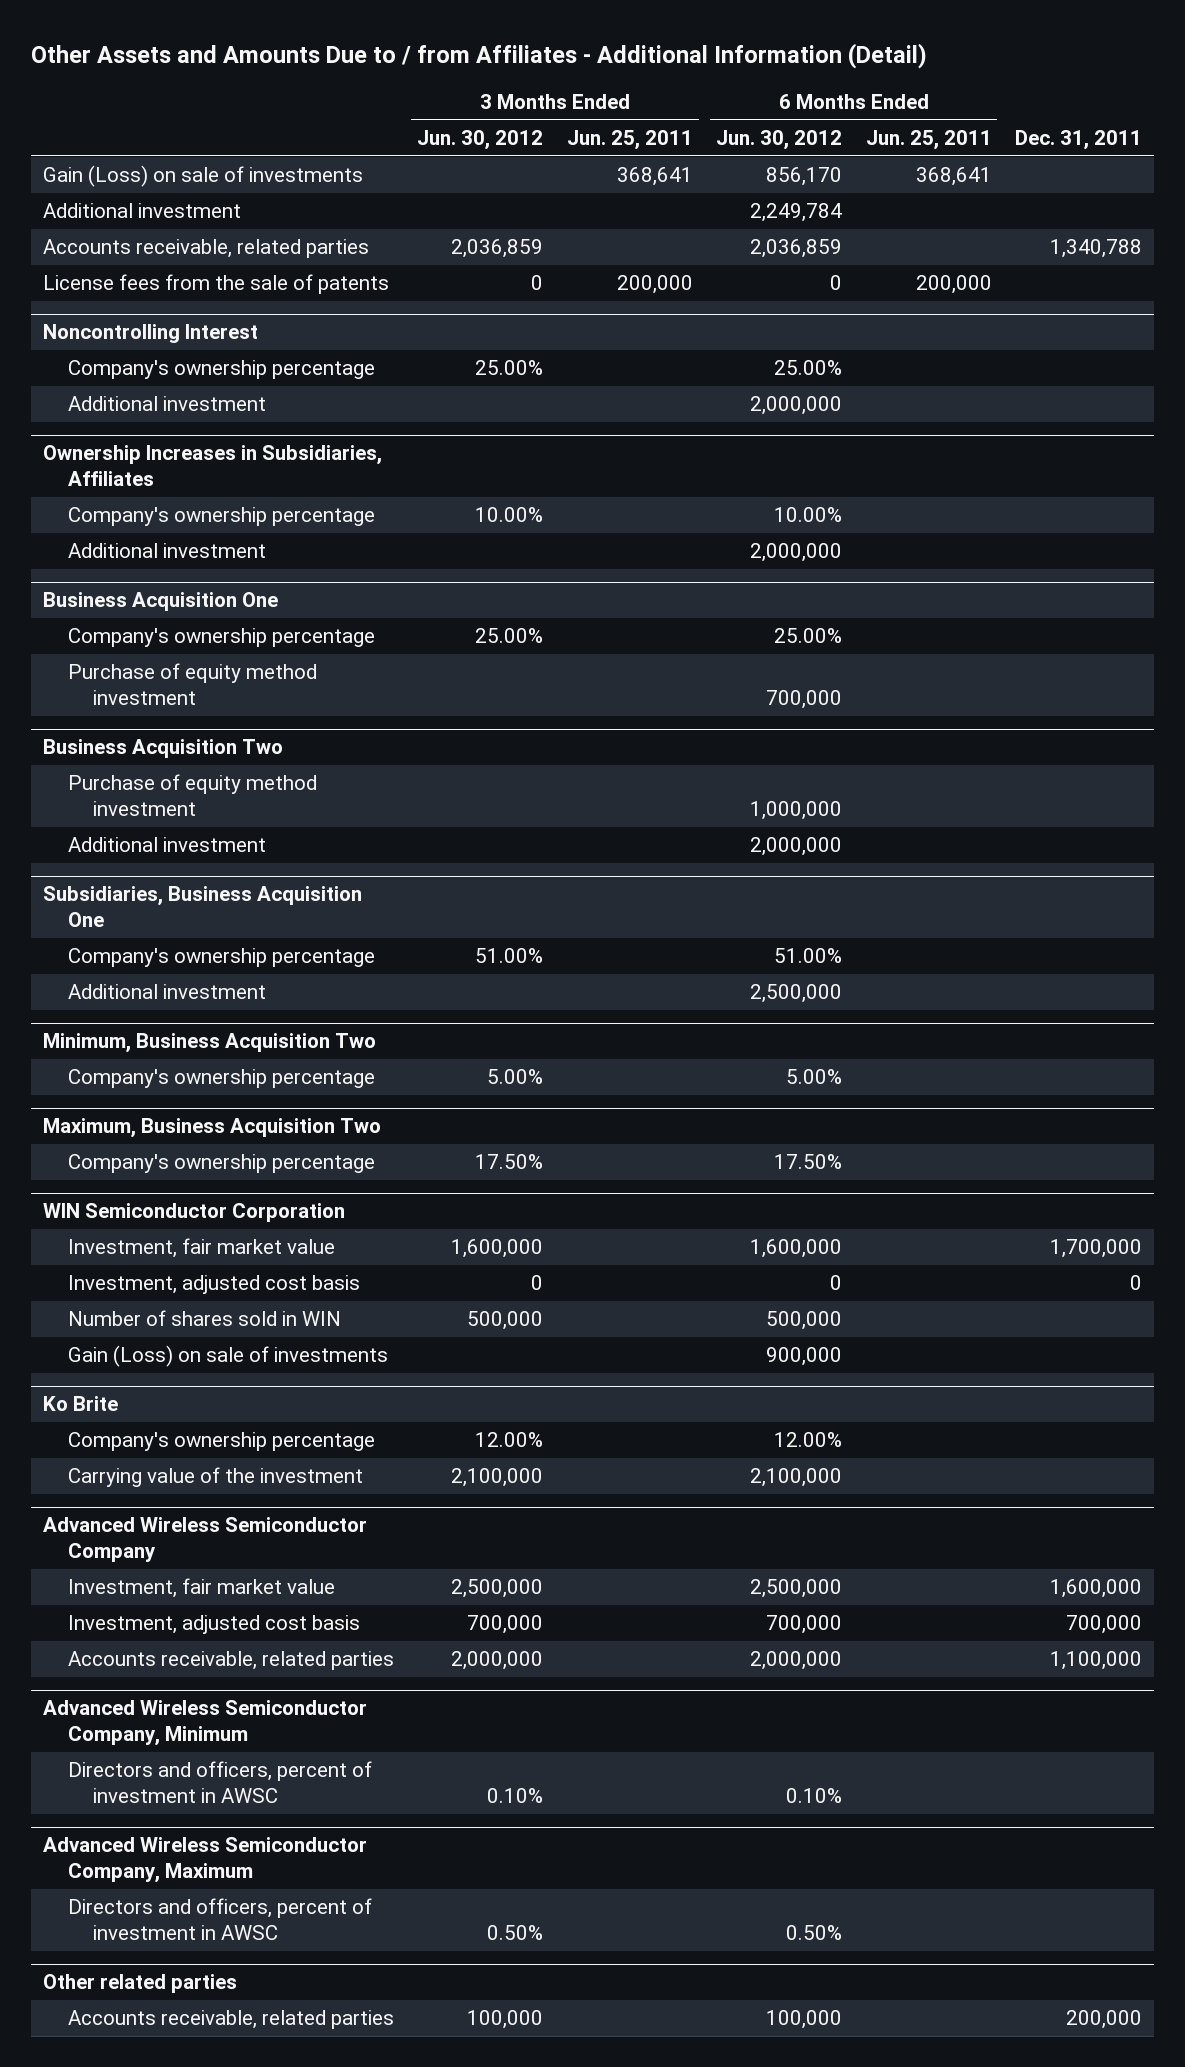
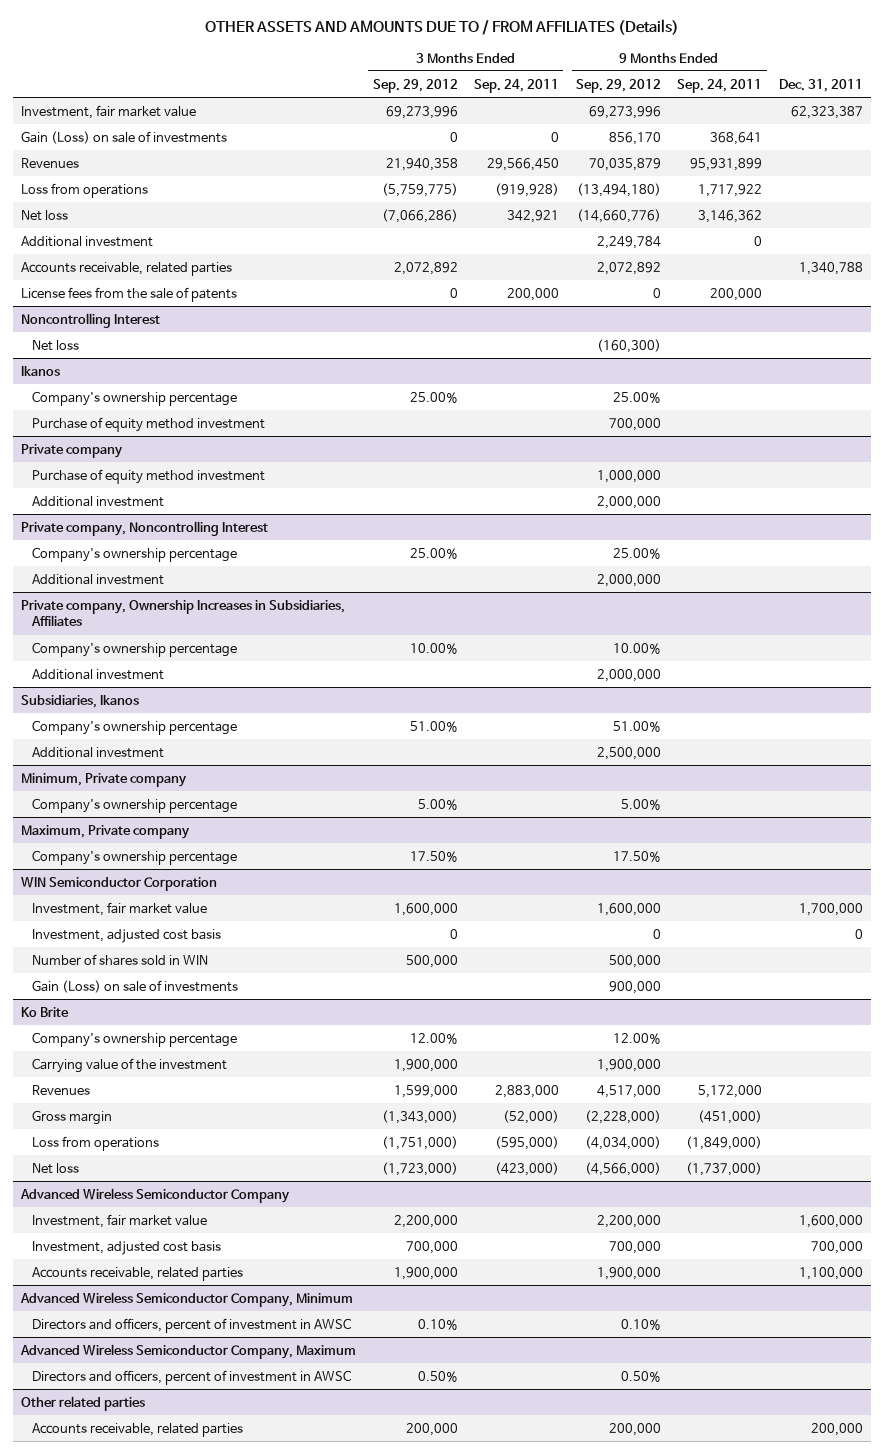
- Other Assets and Amounts Due to / from Affiliates - Additional Information (Detail)
+ OTHER ASSETS AND AMOUNTS DUE TO / FROM AFFILIATES (Details)
- | 3 Months Ended Jun. 30, 2012 | 3 Months Ended Jun. 25, 2011 | 6 Months Ended Jun. 30, 2012 | 6 Months Ended Jun. 25, 2011 | Dec. 31, 2011
+ | 3 Months Ended Sep. 29, 2012 | 3 Months Ended Sep. 24, 2011 | 9 Months Ended Sep. 29, 2012 | 9 Months Ended Sep. 24, 2011 | Dec. 31, 2011
+ Investment, fair market value | 69,273,996 | | 69,273,996 | | 62,323,387
+ Revenues | 21,940,358 | 29,566,450 | 70,035,879 | 95,931,899 |
+ Loss from operations | (5,759,775) | (919,928) | (13,494,180) | 1,717,922 |
+ Net loss | (7,066,286) | 342,921 | (14,660,776) | 3,146,362 |
@ Noncontrolling Interest
- Company's ownership percentage | 25.00% | | 25.00% | |
- Additional investment | | | 2,000,000 | |
- Ownership Increases in Subsidiaries, Affiliates
@ Noncontrolling Interest
+ Net loss | | | (160,300) | |
+ Ikanos
+ Company's ownership percentage | 25.00% | | 25.00% | |
+ Purchase of equity method investment | | | 700,000 | |
+ Private company
+ Purchase of equity method investment | | | 1,000,000 | |
+ Additional investment | | | 2,000,000 | |
+ Private company, Noncontrolling Interest
+ Company's ownership percentage | 25.00% | | 25.00% | |
+ Additional investment | | | 2,000,000 | |
+ Private company, Ownership Increases in Subsidiaries, Affiliates
- Business Acquisition One
- Company's ownership percentage | 25.00% | | 25.00% | |
- Purchase of equity method investment | | | 700,000 | |
- Business Acquisition Two
- Purchase of equity method investment | | | 1,000,000 | |
- Additional investment | | | 2,000,000 | |
- Subsidiaries, Business Acquisition One
- Company's ownership percentage | 51.00% | | 51.00% | |
- Additional investment | | | 2,500,000 | |
- Minimum, Business Acquisition Two
- Company's ownership percentage | 5.00% | | 5.00% | |
- Maximum, Business Acquisition Two
- Company's ownership percentage | 17.50% | | 17.50% | |
+ Subsidiaries, Ikanos
+ Company's ownership percentage | 51.00% | | 51.00% | |
+ Additional investment | | | 2,500,000 | |
+ Minimum, Private company
+ Company's ownership percentage | 5.00% | | 5.00% | |
+ Maximum, Private company
+ Company's ownership percentage | 17.50% | | 17.50% | |
@ Ko Brite
+ Revenues | 1,599,000 | 2,883,000 | 4,517,000 | 5,172,000 |
+ Gross margin | (1,343,000) | (52,000) | (2,228,000) | (451,000) |
+ Loss from operations | (1,751,000) | (595,000) | (4,034,000) | (1,849,000) |
+ Net loss | (1,723,000) | (423,000) | (4,566,000) | (1,737,000) |

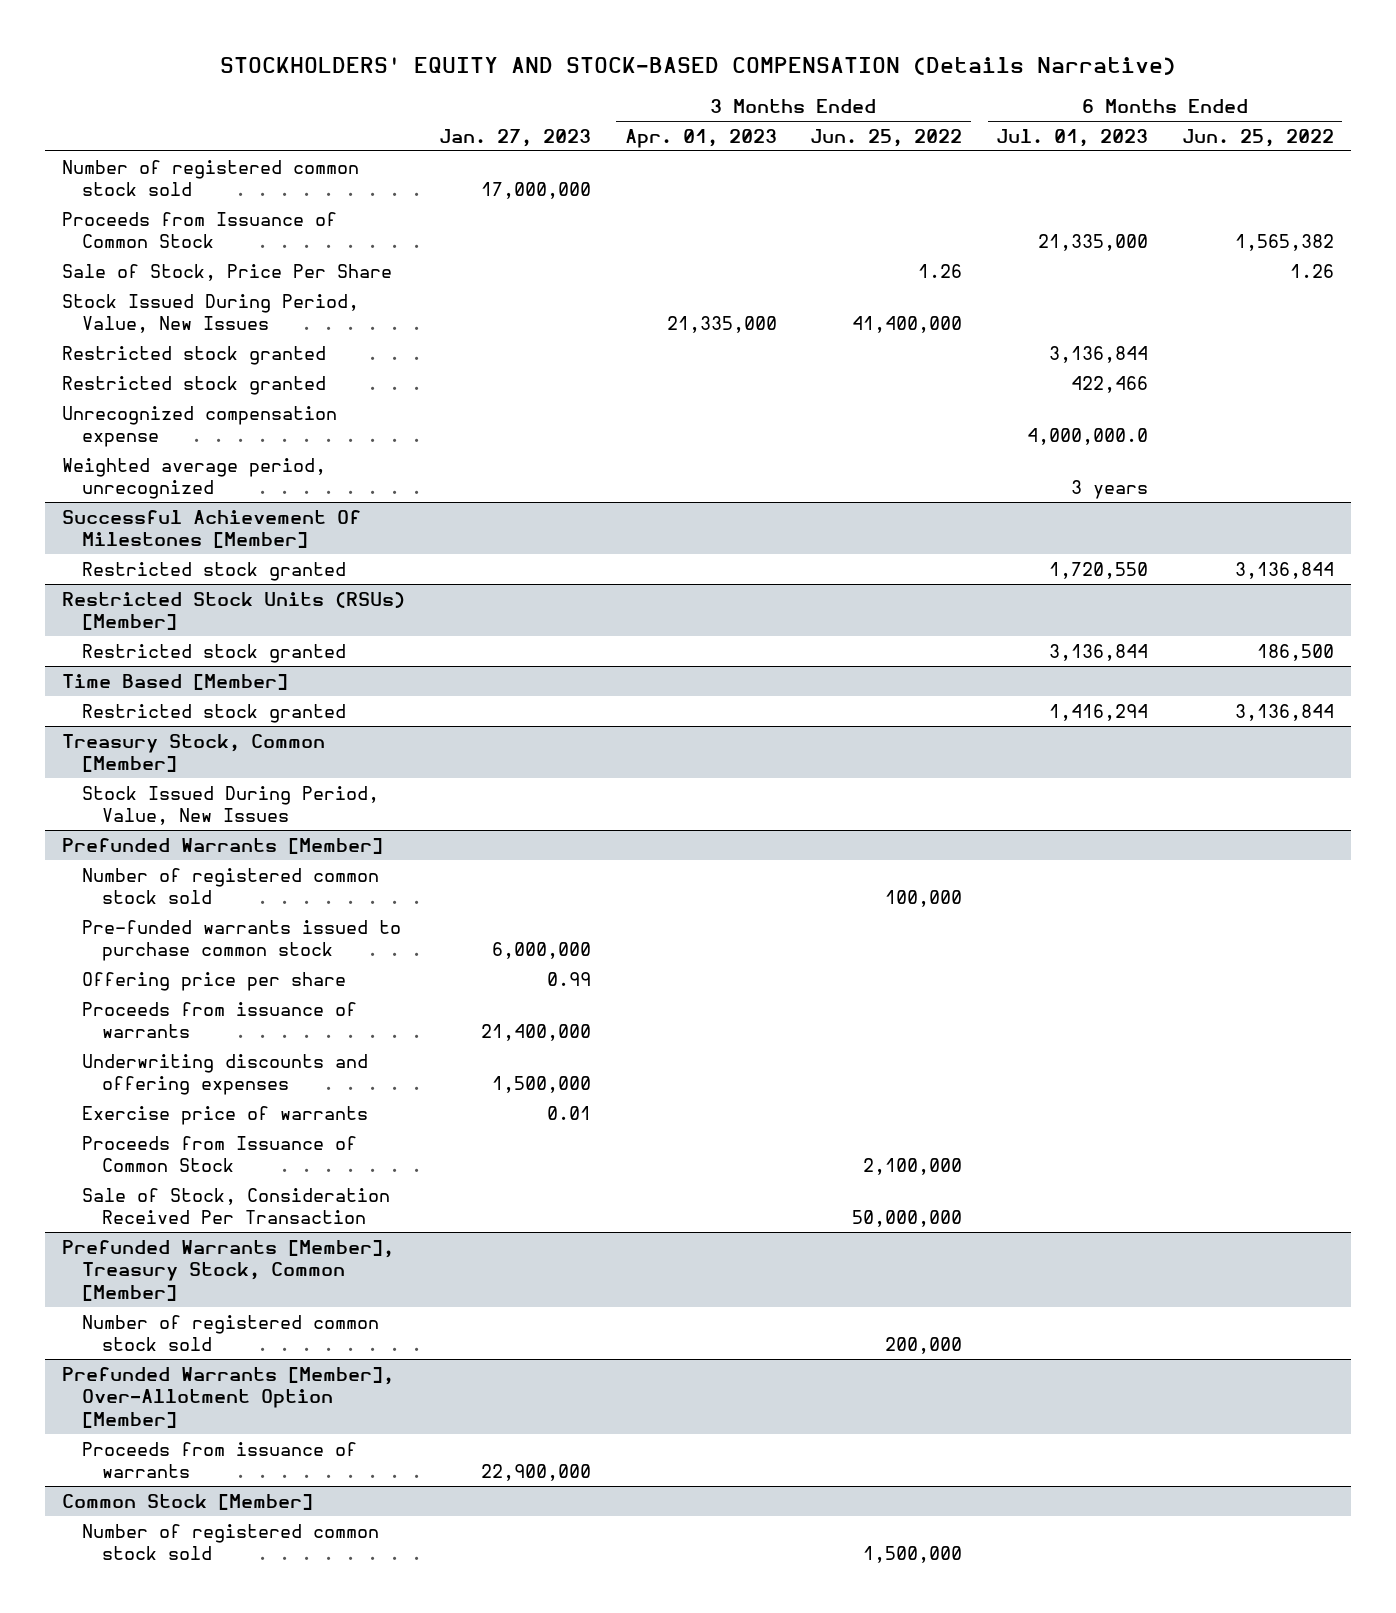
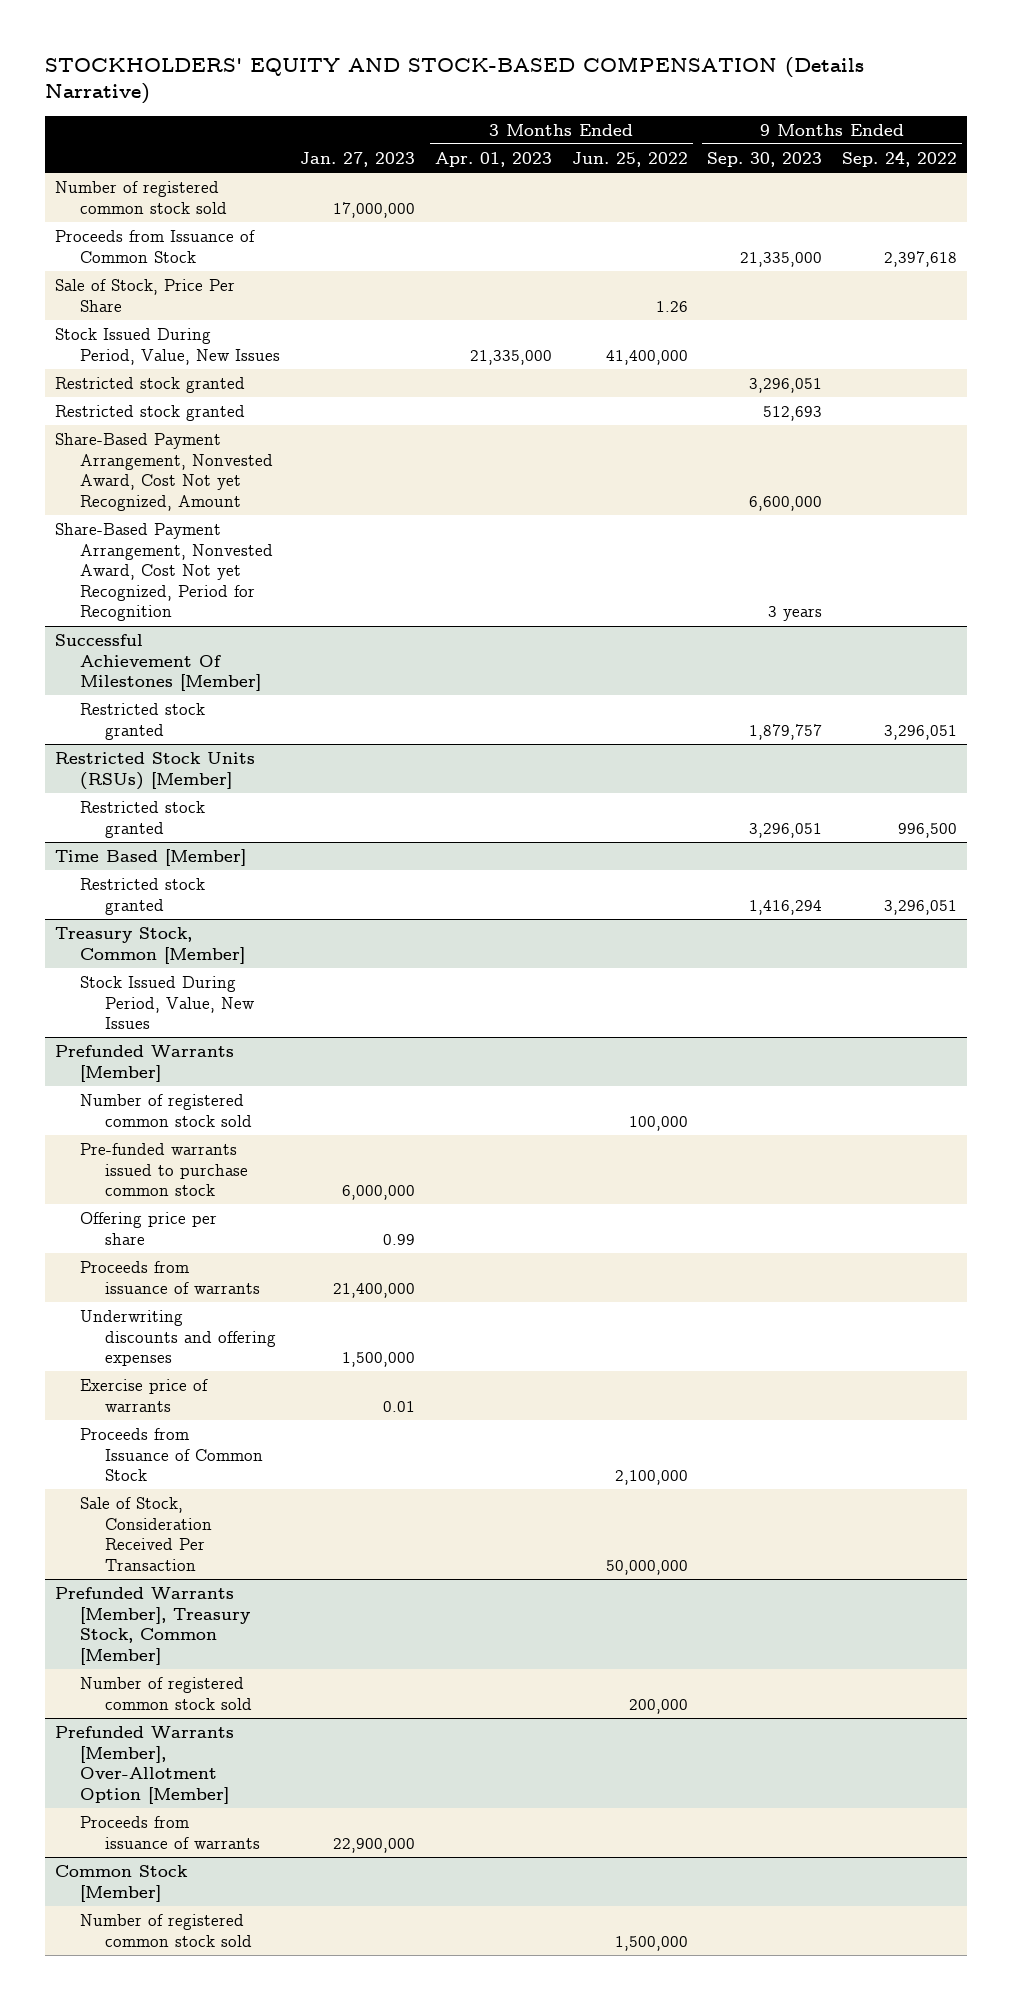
- | Jan. 27, 2023 | 3 Months Ended Apr. 01, 2023 | 3 Months Ended Jun. 25, 2022 | 6 Months Ended Jul. 01, 2023 | 6 Months Ended Jun. 25, 2022
+ | Jan. 27, 2023 | 3 Months Ended Apr. 01, 2023 | 3 Months Ended Jun. 25, 2022 | 9 Months Ended Sep. 30, 2023 | 9 Months Ended Sep. 24, 2022
- Unrecognized compensation expense | | | | 4,000,000.0 |
- Weighted average period, unrecognized | | | | 3 years |
+ Share-Based Payment Arrangement, Nonvested Award, Cost Not yet Recognized, Amount | | | | 6,600,000 |
+ Share-Based Payment Arrangement, Nonvested Award, Cost Not yet Recognized, Period for Recognition | | | | 3 years |

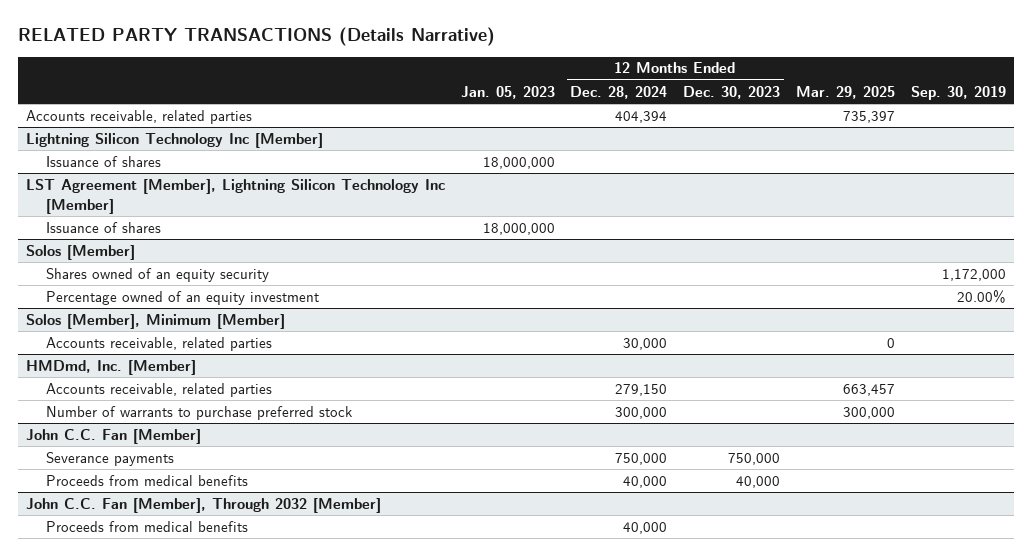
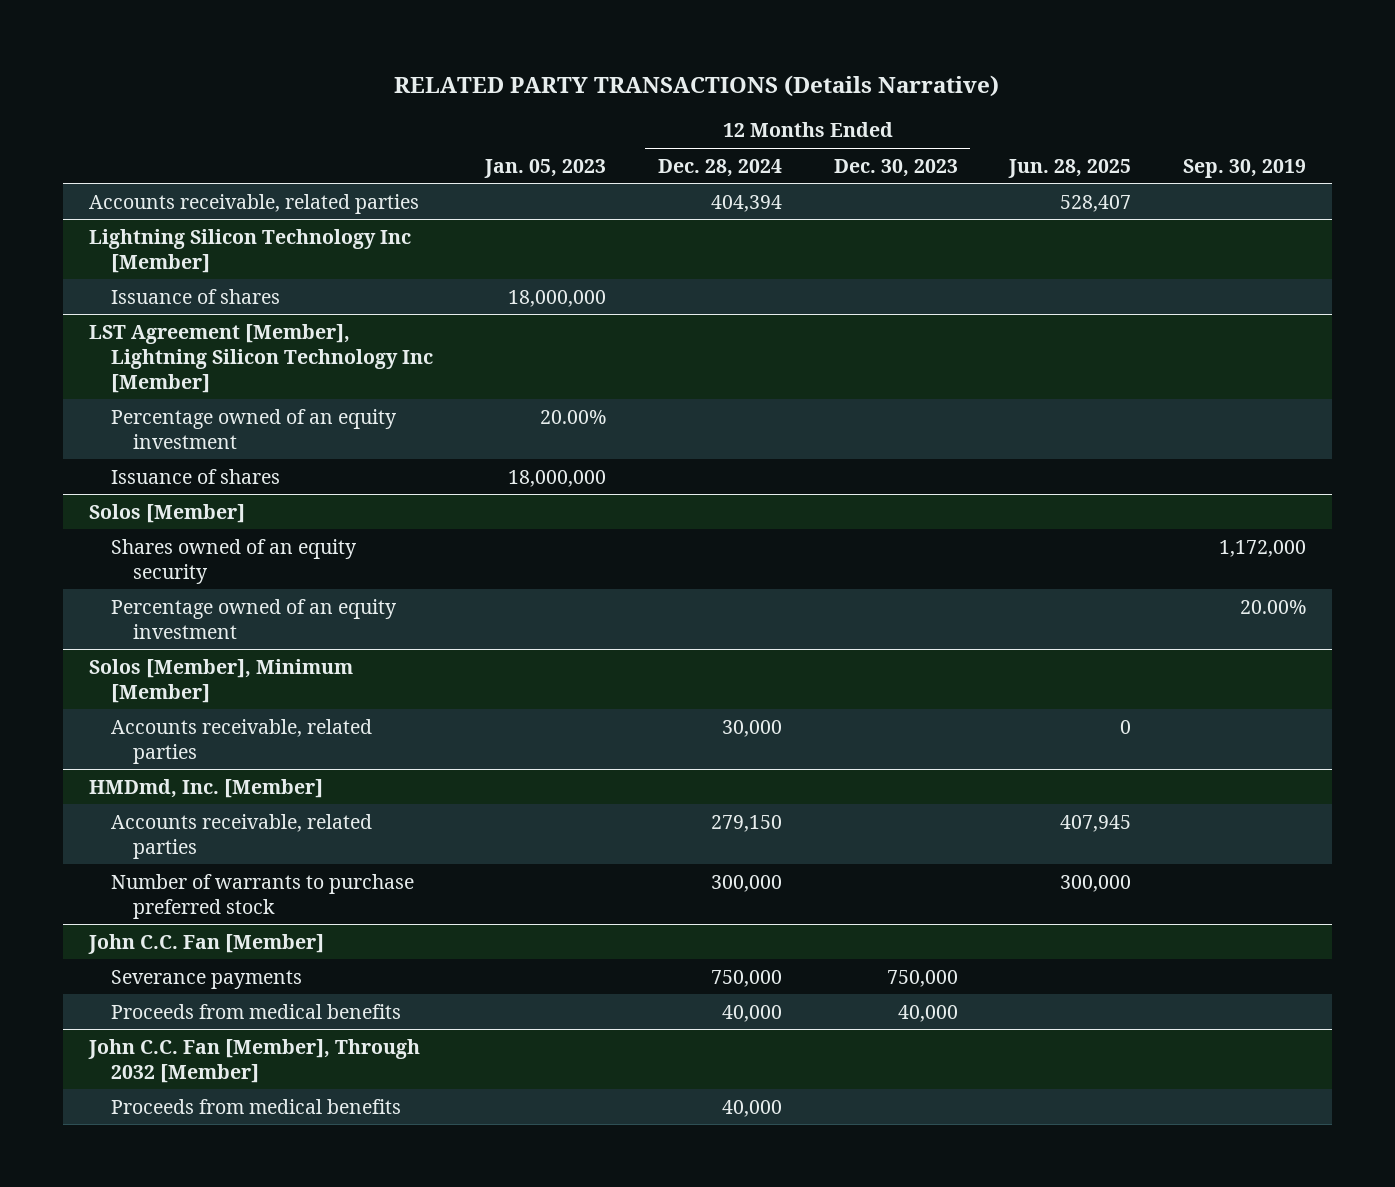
- | Jan. 05, 2023 | 12 Months Ended Dec. 28, 2024 | 12 Months Ended Dec. 30, 2023 | Mar. 29, 2025 | Sep. 30, 2019
+ | Jan. 05, 2023 | 12 Months Ended Dec. 28, 2024 | 12 Months Ended Dec. 30, 2023 | Jun. 28, 2025 | Sep. 30, 2019
@ LST Agreement [Member], Lightning Silicon Technology Inc [Member]
+ Percentage owned of an equity investment | 20.00% | | | |

